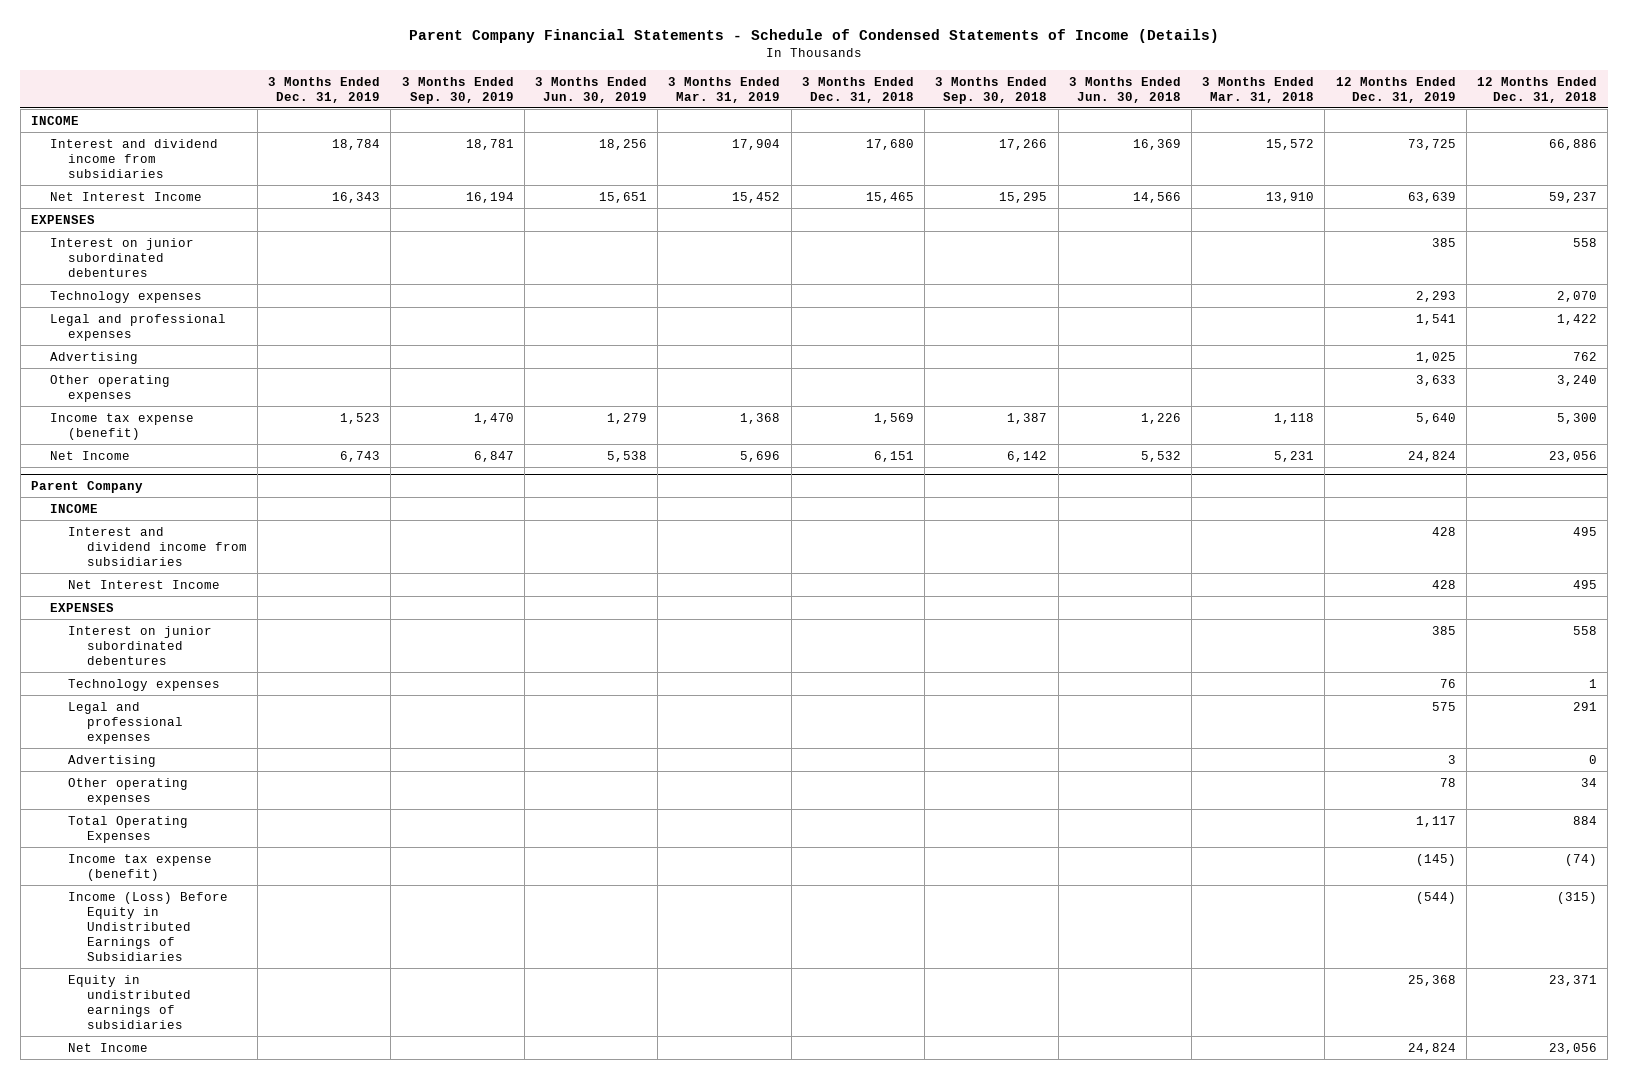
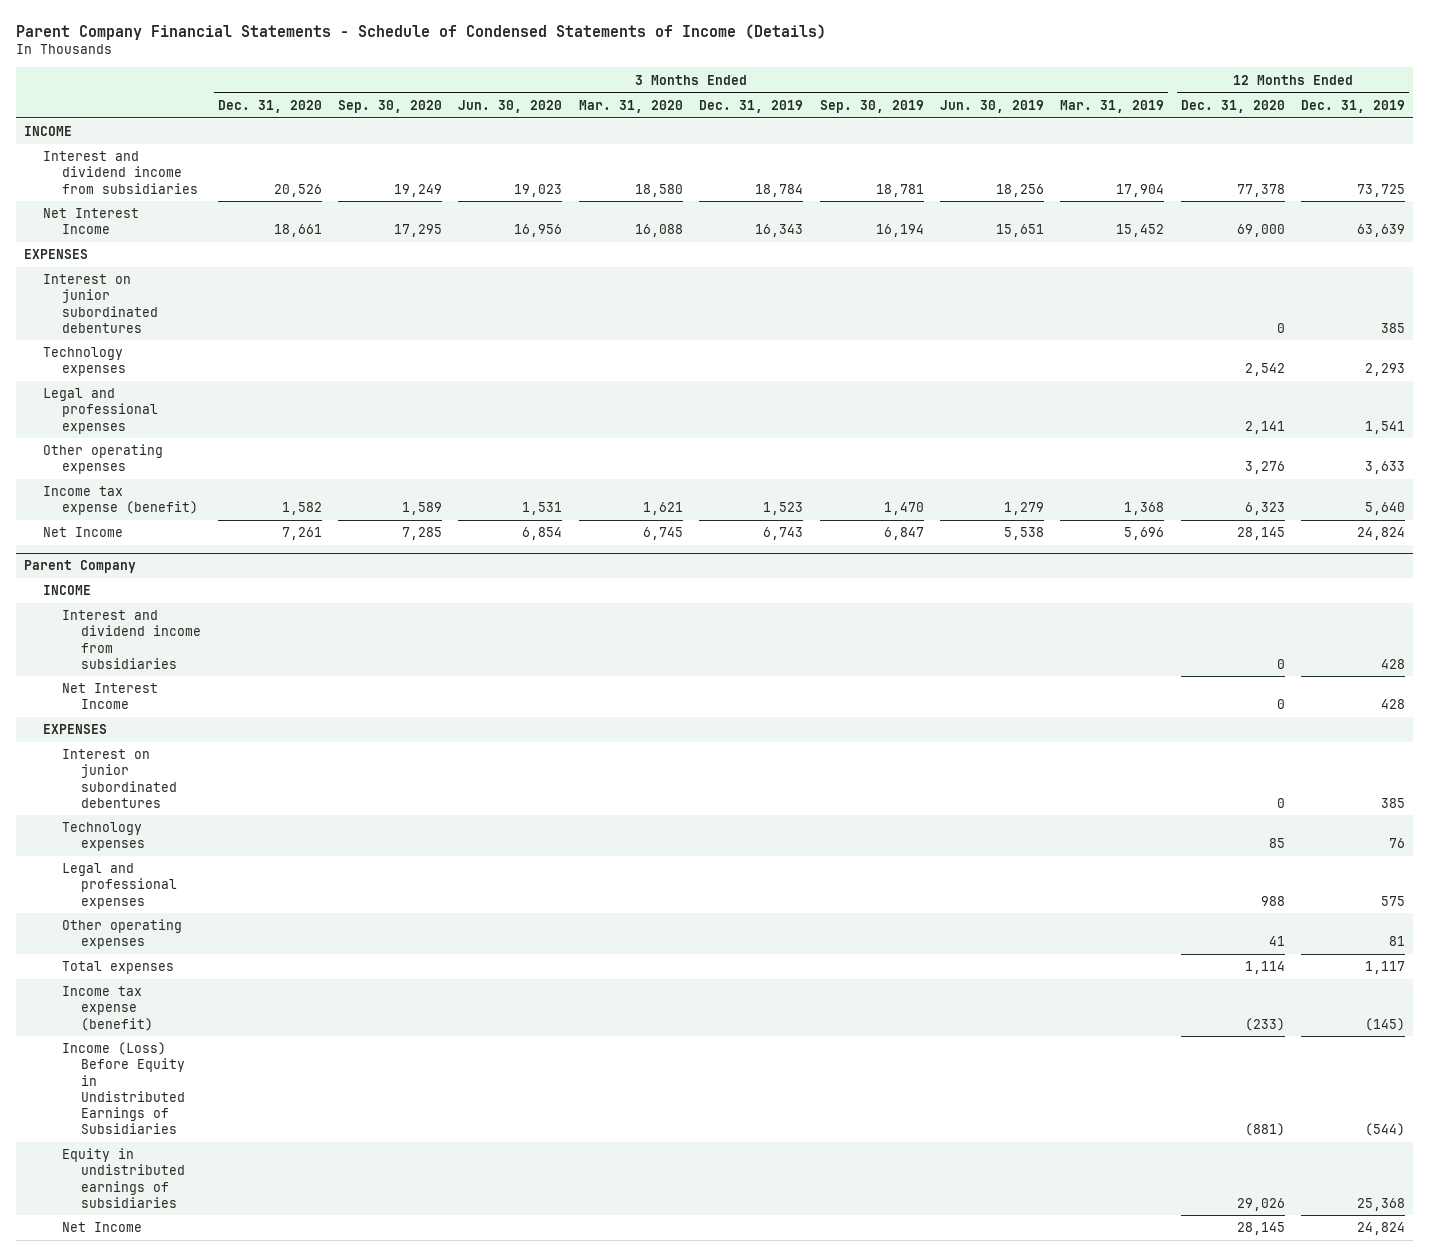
- | 3 Months Ended Dec. 31, 2019 | 3 Months Ended Sep. 30, 2019 | 3 Months Ended Jun. 30, 2019 | 3 Months Ended Mar. 31, 2019 | 3 Months Ended Dec. 31, 2018 | 3 Months Ended Sep. 30, 2018 | 3 Months Ended Jun. 30, 2018 | 3 Months Ended Mar. 31, 2018 | 12 Months Ended Dec. 31, 2019 | 12 Months Ended Dec. 31, 2018
+ | 3 Months Ended Dec. 31, 2020 | 3 Months Ended Sep. 30, 2020 | 3 Months Ended Jun. 30, 2020 | 3 Months Ended Mar. 31, 2020 | 3 Months Ended Dec. 31, 2019 | 3 Months Ended Sep. 30, 2019 | 3 Months Ended Jun. 30, 2019 | 3 Months Ended Mar. 31, 2019 | 12 Months Ended Dec. 31, 2020 | 12 Months Ended Dec. 31, 2019
- Advertising | | | | | | | | | 1,025 | 762
@ Parent Company
- Advertising | | | | | | | | | 3 | 0
- Other operating expenses | | | | | | | | | 78 | 34
- Total Operating Expenses | | | | | | | | | 1,117 | 884
+ Other operating expenses | | | | | | | | | 41 | 81
+ Total expenses | | | | | | | | | 1,114 | 1,117

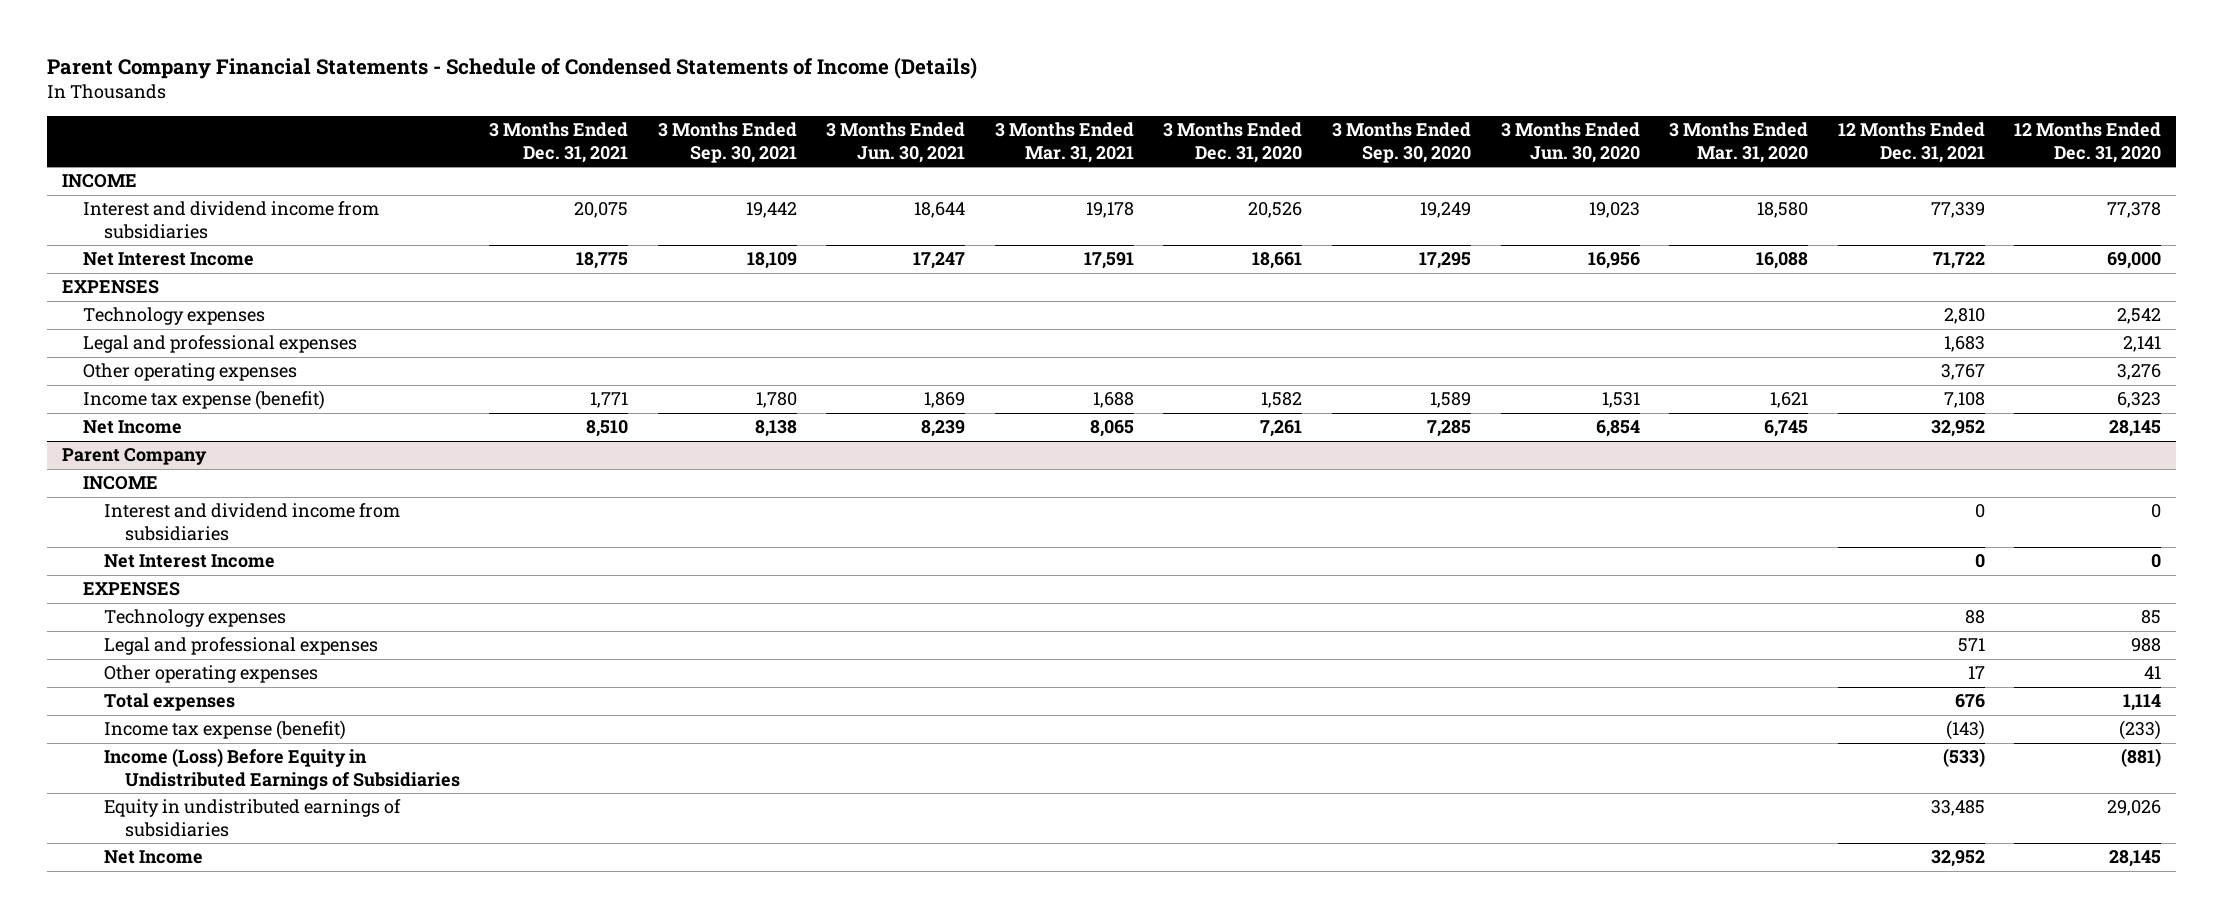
- | 3 Months Ended Dec. 31, 2020 | 3 Months Ended Sep. 30, 2020 | 3 Months Ended Jun. 30, 2020 | 3 Months Ended Mar. 31, 2020 | 3 Months Ended Dec. 31, 2019 | 3 Months Ended Sep. 30, 2019 | 3 Months Ended Jun. 30, 2019 | 3 Months Ended Mar. 31, 2019 | 12 Months Ended Dec. 31, 2020 | 12 Months Ended Dec. 31, 2019
+ | 3 Months Ended Dec. 31, 2021 | 3 Months Ended Sep. 30, 2021 | 3 Months Ended Jun. 30, 2021 | 3 Months Ended Mar. 31, 2021 | 3 Months Ended Dec. 31, 2020 | 3 Months Ended Sep. 30, 2020 | 3 Months Ended Jun. 30, 2020 | 3 Months Ended Mar. 31, 2020 | 12 Months Ended Dec. 31, 2021 | 12 Months Ended Dec. 31, 2020
- Interest on junior subordinated debentures | | | | | | | | | 0 | 385
@ Parent Company
- Interest on junior subordinated debentures | | | | | | | | | 0 | 385

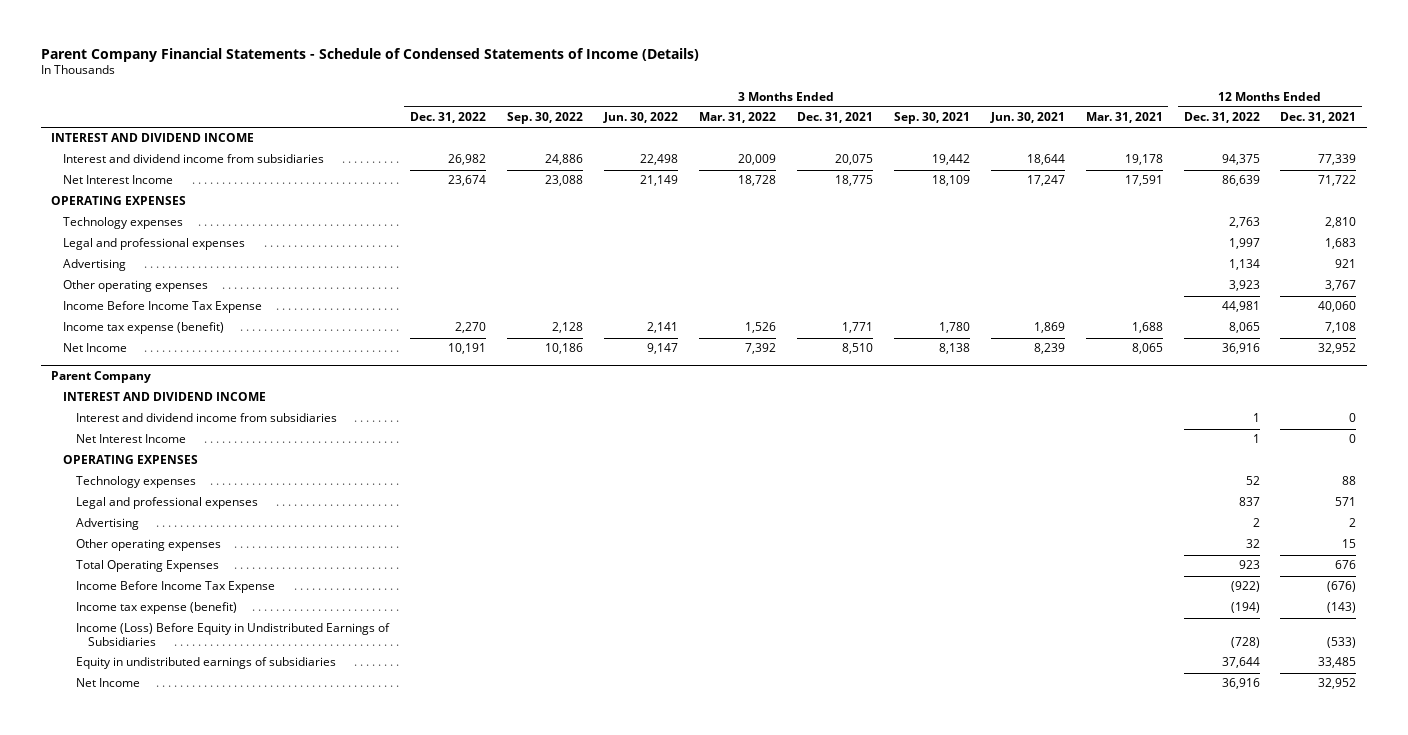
- | 3 Months Ended Dec. 31, 2021 | 3 Months Ended Sep. 30, 2021 | 3 Months Ended Jun. 30, 2021 | 3 Months Ended Mar. 31, 2021 | 3 Months Ended Dec. 31, 2020 | 3 Months Ended Sep. 30, 2020 | 3 Months Ended Jun. 30, 2020 | 3 Months Ended Mar. 31, 2020 | 12 Months Ended Dec. 31, 2021 | 12 Months Ended Dec. 31, 2020
+ | 3 Months Ended Dec. 31, 2022 | 3 Months Ended Sep. 30, 2022 | 3 Months Ended Jun. 30, 2022 | 3 Months Ended Mar. 31, 2022 | 3 Months Ended Dec. 31, 2021 | 3 Months Ended Sep. 30, 2021 | 3 Months Ended Jun. 30, 2021 | 3 Months Ended Mar. 31, 2021 | 12 Months Ended Dec. 31, 2022 | 12 Months Ended Dec. 31, 2021
- INCOME
+ INTEREST AND DIVIDEND INCOME
- EXPENSES
+ OPERATING EXPENSES
+ Advertising | | | | | | | | | 1,134 | 921
+ Income Before Income Tax Expense | | | | | | | | | 44,981 | 40,060
@ Parent Company
- INCOME
+ INTEREST AND DIVIDEND INCOME
- EXPENSES
+ OPERATING EXPENSES
- Other operating expenses | | | | | | | | | 17 | 41
- Total expenses | | | | | | | | | 676 | 1,114
+ Advertising | | | | | | | | | 2 | 2
+ Other operating expenses | | | | | | | | | 32 | 15
+ Total Operating Expenses | | | | | | | | | 923 | 676
+ Income Before Income Tax Expense | | | | | | | | | (922) | (676)

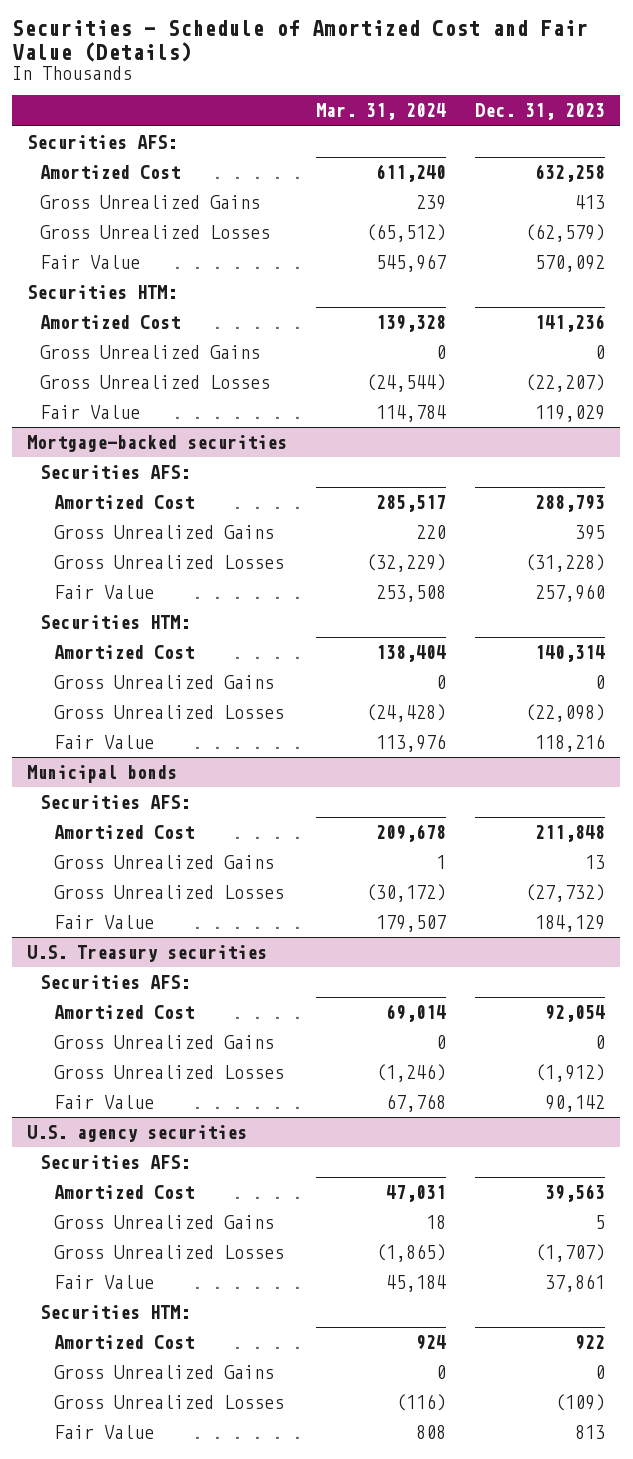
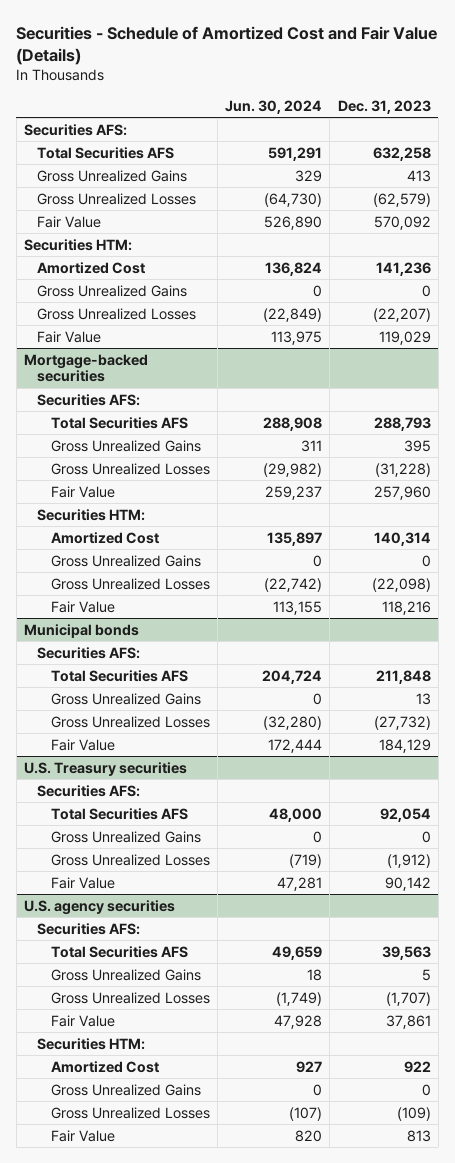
- | Mar. 31, 2024 | Dec. 31, 2023
+ | Jun. 30, 2024 | Dec. 31, 2023
- Amortized Cost | 611,240 | 632,258
+ Total Securities AFS | 591,291 | 632,258
@ Mortgage-backed securities
- Amortized Cost | 285,517 | 288,793
+ Total Securities AFS | 288,908 | 288,793
@ Municipal bonds
- Amortized Cost | 209,678 | 211,848
+ Total Securities AFS | 204,724 | 211,848
@ U.S. Treasury securities
- Amortized Cost | 69,014 | 92,054
+ Total Securities AFS | 48,000 | 92,054
@ U.S. agency securities
- Amortized Cost | 47,031 | 39,563
+ Total Securities AFS | 49,659 | 39,563

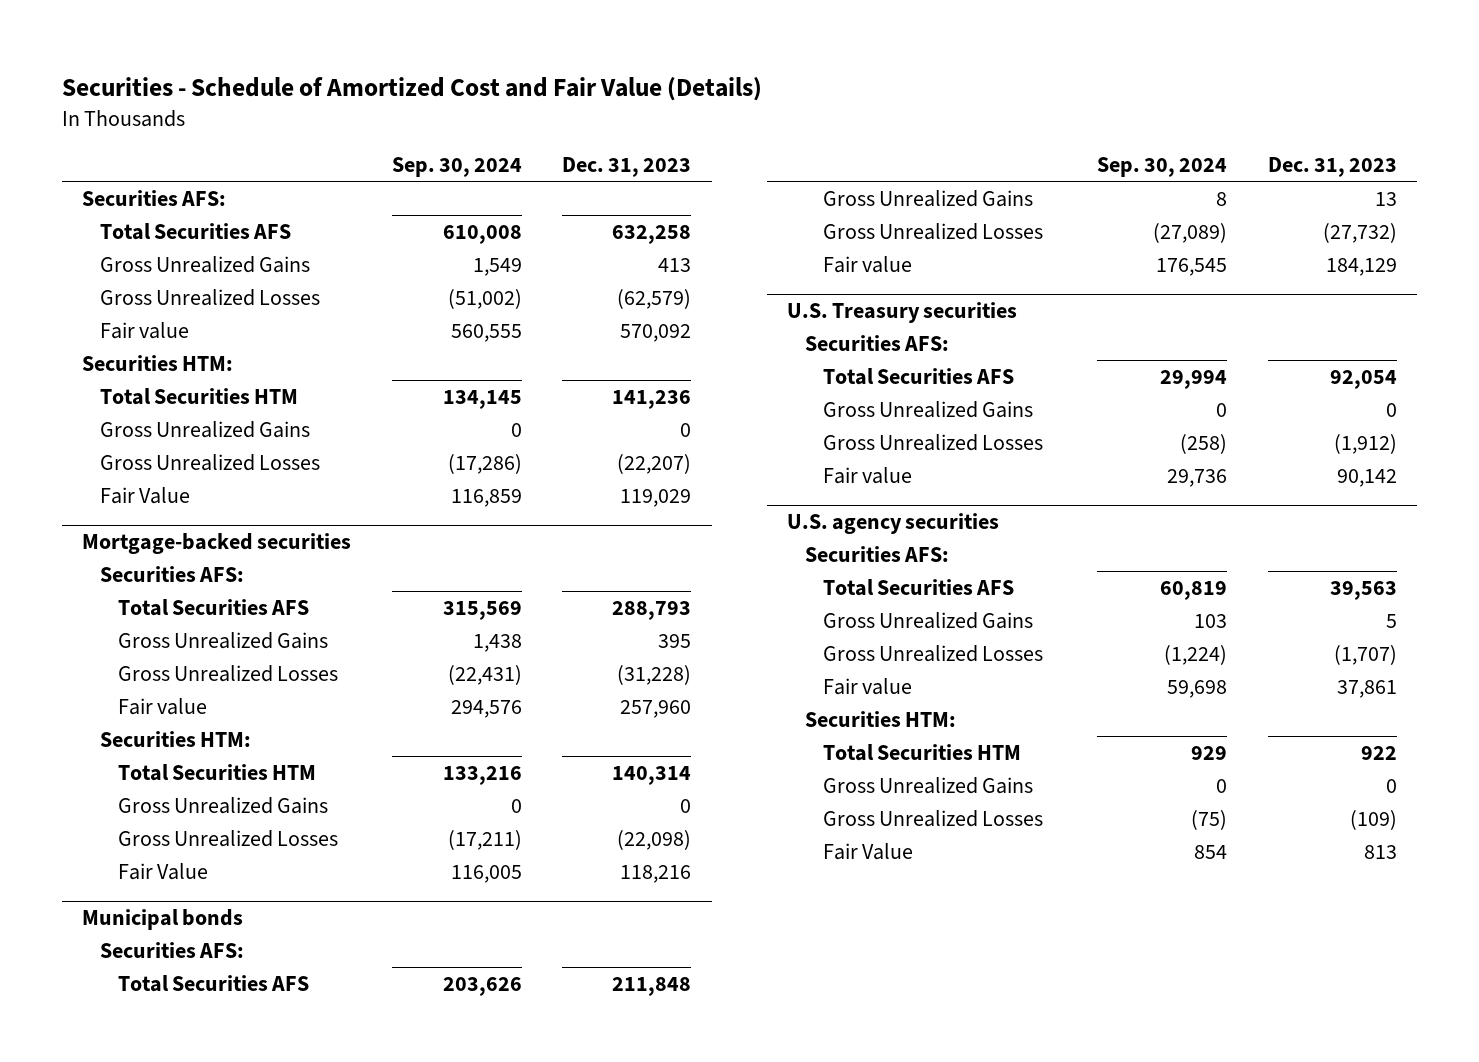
- | Jun. 30, 2024 | Dec. 31, 2023
+ | Sep. 30, 2024 | Dec. 31, 2023
- Fair Value | 526,890 | 570,092
+ Fair value | 560,555 | 570,092
- Amortized Cost | 136,824 | 141,236
+ Total Securities HTM | 134,145 | 141,236
@ Mortgage-backed securities
- Fair Value | 259,237 | 257,960
+ Fair value | 294,576 | 257,960
- Amortized Cost | 135,897 | 140,314
+ Total Securities HTM | 133,216 | 140,314
@ Municipal bonds
- Fair Value | 172,444 | 184,129
+ Fair value | 176,545 | 184,129
@ U.S. Treasury securities
- Fair Value | 47,281 | 90,142
+ Fair value | 29,736 | 90,142
@ U.S. agency securities
- Fair Value | 47,928 | 37,861
+ Fair value | 59,698 | 37,861
- Amortized Cost | 927 | 922
+ Total Securities HTM | 929 | 922

